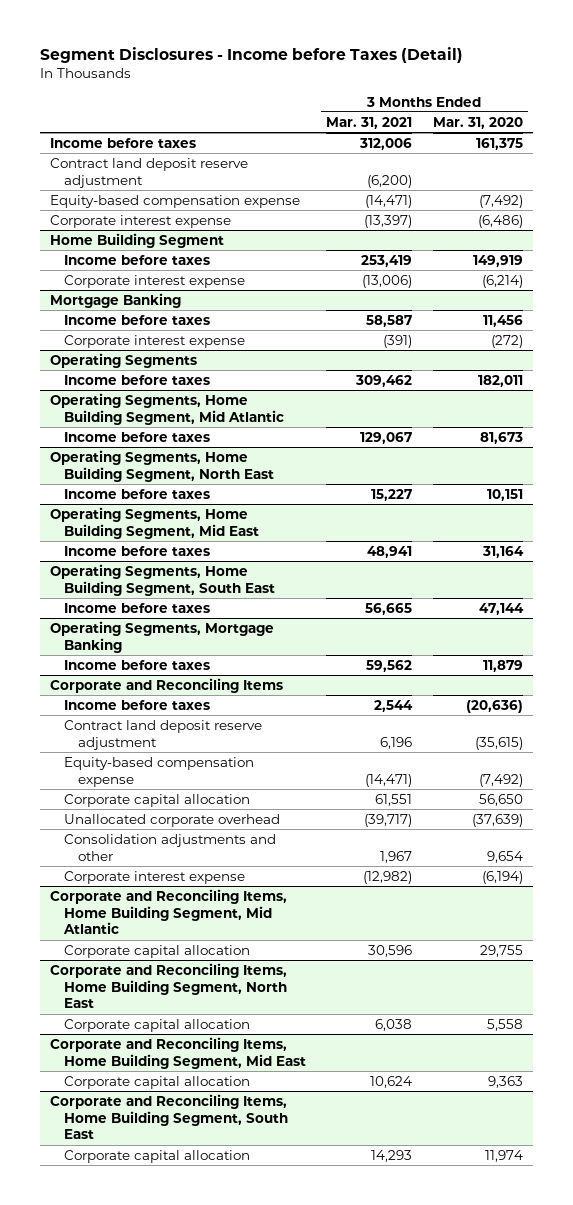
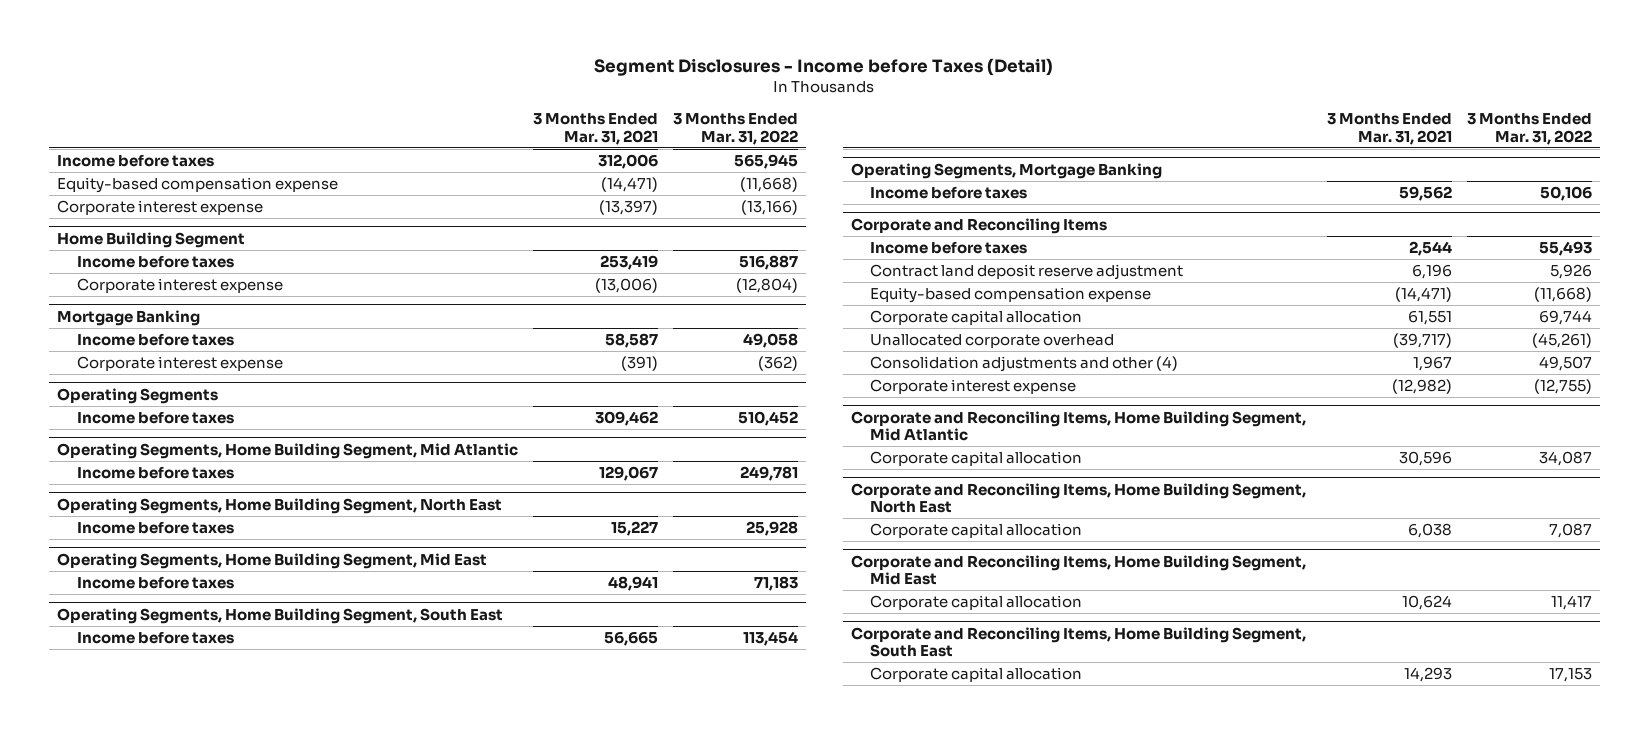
- | 3 Months Ended Mar. 31, 2021 | 3 Months Ended Mar. 31, 2020
+ | 3 Months Ended Mar. 31, 2021 | 3 Months Ended Mar. 31, 2022
- Contract land deposit reserve adjustment | (6,200) |
@ Corporate and Reconciling Items
- Consolidation adjustments and other | 1,967 | 9,654
+ Consolidation adjustments and other (4) | 1,967 | 49,507

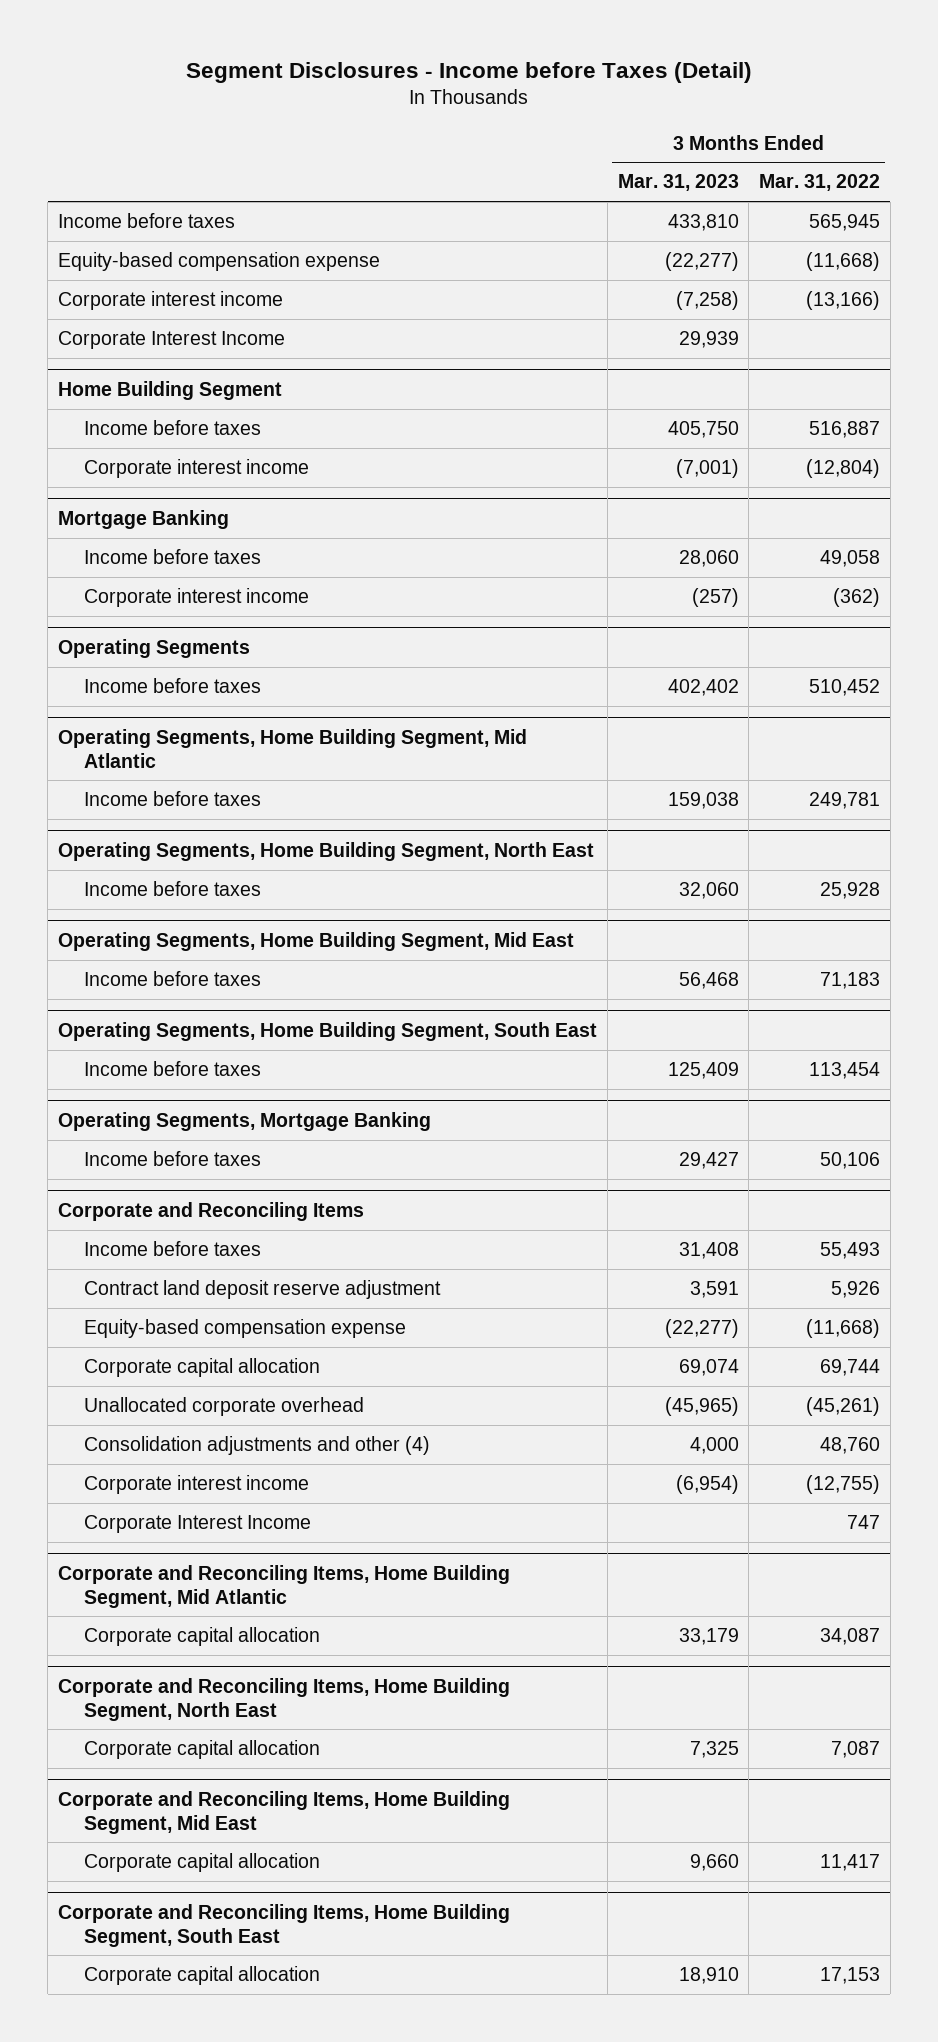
- | 3 Months Ended Mar. 31, 2021 | 3 Months Ended Mar. 31, 2022
+ | 3 Months Ended Mar. 31, 2023 | 3 Months Ended Mar. 31, 2022
- Corporate interest expense | (13,397) | (13,166)
+ Corporate interest income | (7,258) | (13,166)
+ Corporate Interest Income | 29,939 |
@ Home Building Segment
- Corporate interest expense | (13,006) | (12,804)
+ Corporate interest income | (7,001) | (12,804)
@ Mortgage Banking
- Corporate interest expense | (391) | (362)
+ Corporate interest income | (257) | (362)
@ Corporate and Reconciling Items
- Consolidation adjustments and other (4) | 1,967 | 49,507
- Corporate interest expense | (12,982) | (12,755)
+ Consolidation adjustments and other (4) | 4,000 | 48,760
+ Corporate interest income | (6,954) | (12,755)
+ Corporate Interest Income | | 747

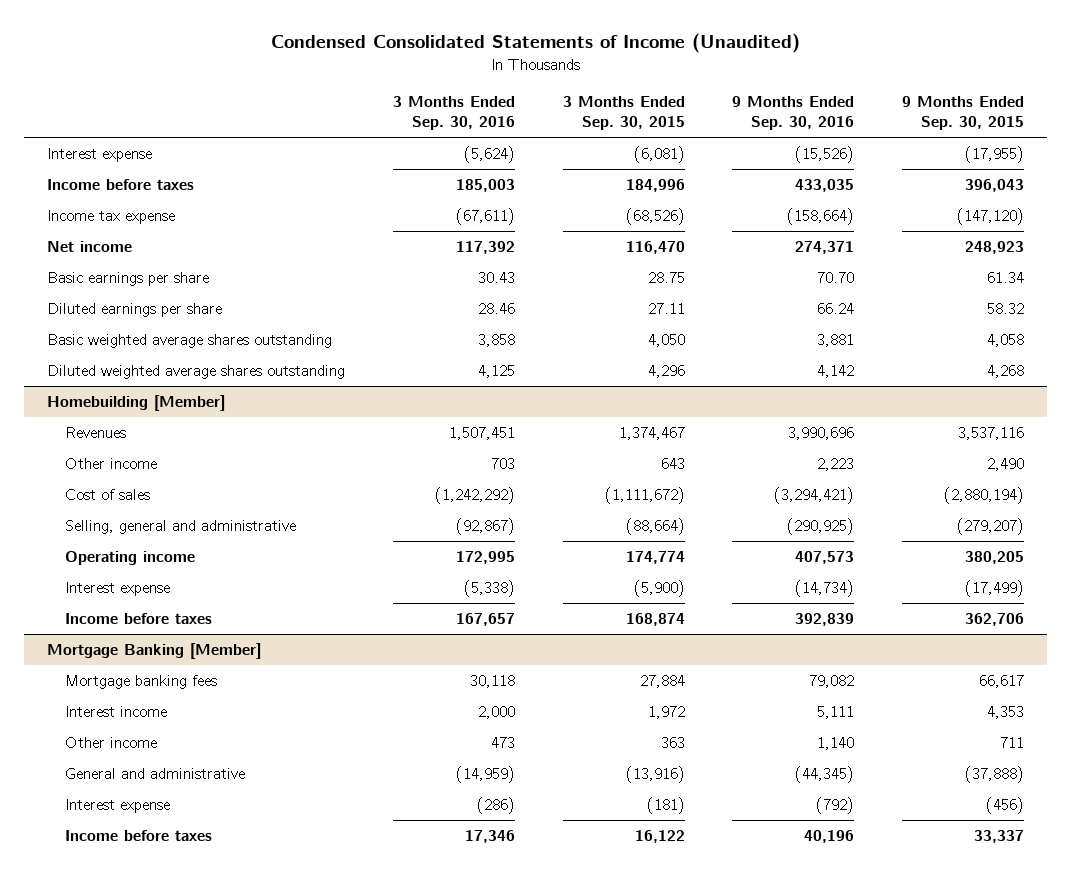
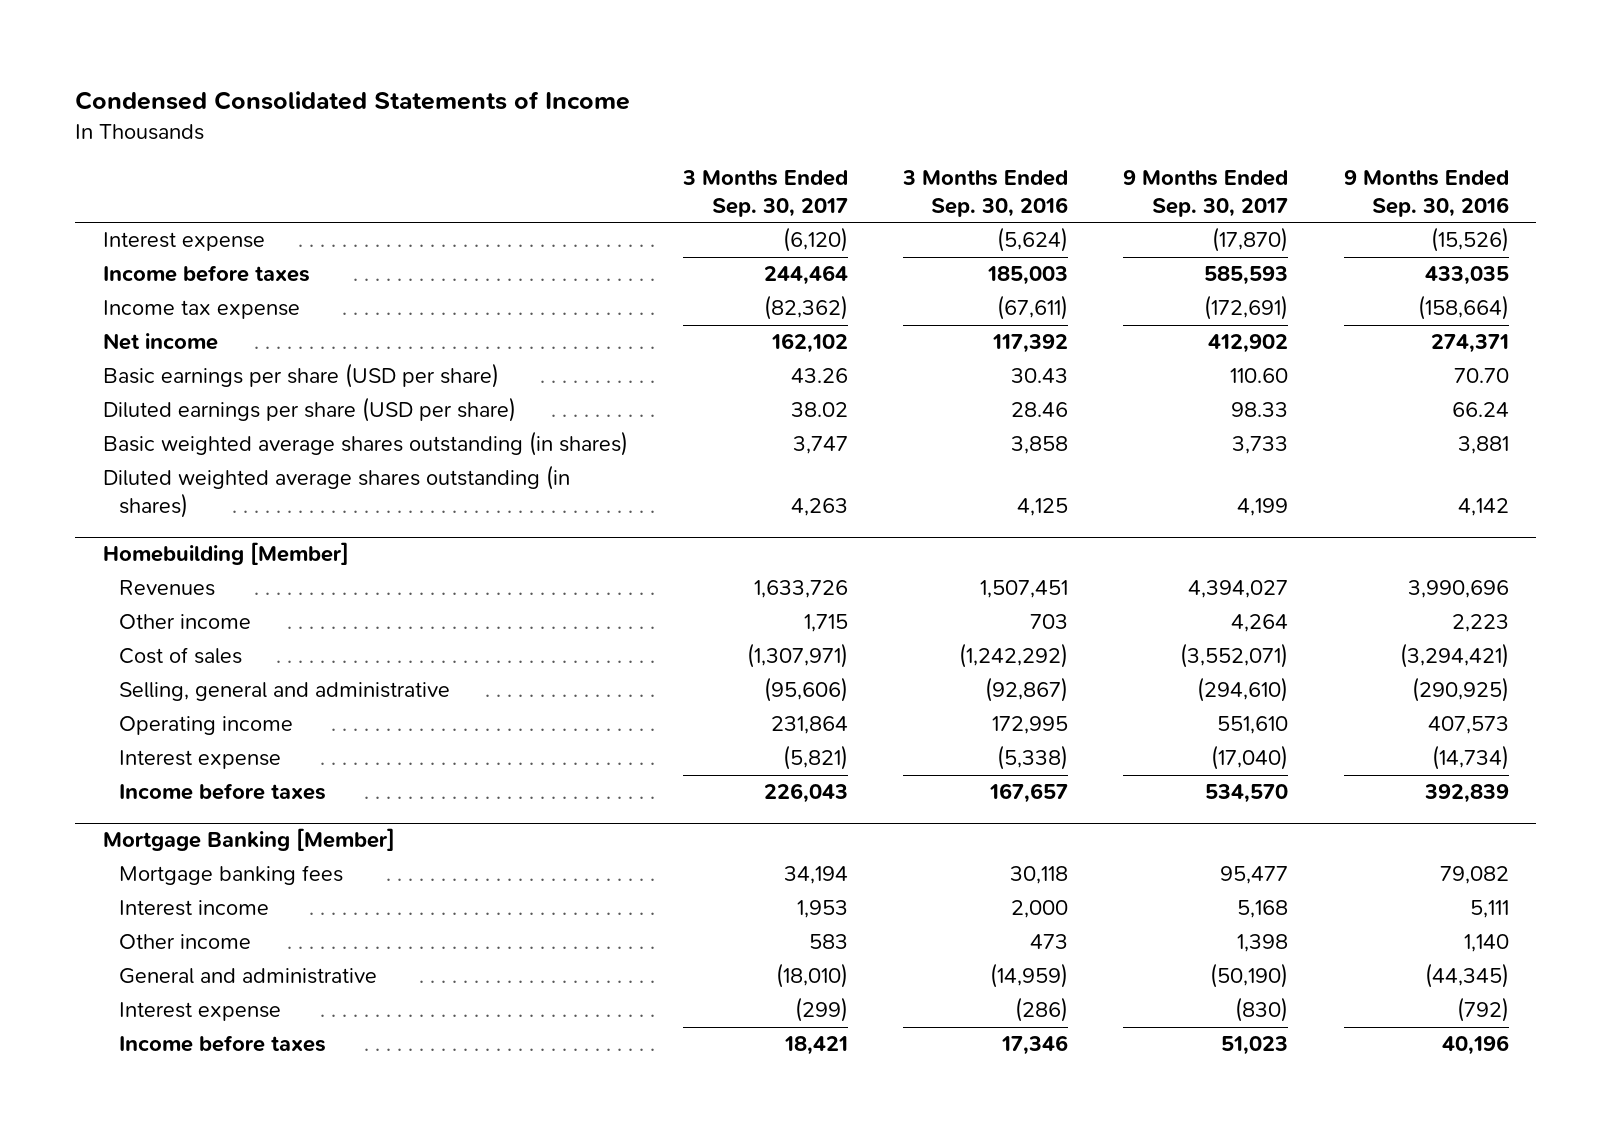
- Condensed Consolidated Statements of Income (Unaudited)
+ Condensed Consolidated Statements of Income
- | 3 Months Ended Sep. 30, 2016 | 3 Months Ended Sep. 30, 2015 | 9 Months Ended Sep. 30, 2016 | 9 Months Ended Sep. 30, 2015
+ | 3 Months Ended Sep. 30, 2017 | 3 Months Ended Sep. 30, 2016 | 9 Months Ended Sep. 30, 2017 | 9 Months Ended Sep. 30, 2016
- Basic earnings per share | 30.43 | 28.75 | 70.70 | 61.34
- Diluted earnings per share | 28.46 | 27.11 | 66.24 | 58.32
- Basic weighted average shares outstanding | 3,858 | 4,050 | 3,881 | 4,058
- Diluted weighted average shares outstanding | 4,125 | 4,296 | 4,142 | 4,268
+ Basic earnings per share (USD per share) | 43.26 | 30.43 | 110.60 | 70.70
+ Diluted earnings per share (USD per share) | 38.02 | 28.46 | 98.33 | 66.24
+ Basic weighted average shares outstanding (in shares) | 3,747 | 3,858 | 3,733 | 3,881
+ Diluted weighted average shares outstanding (in shares) | 4,263 | 4,125 | 4,199 | 4,142

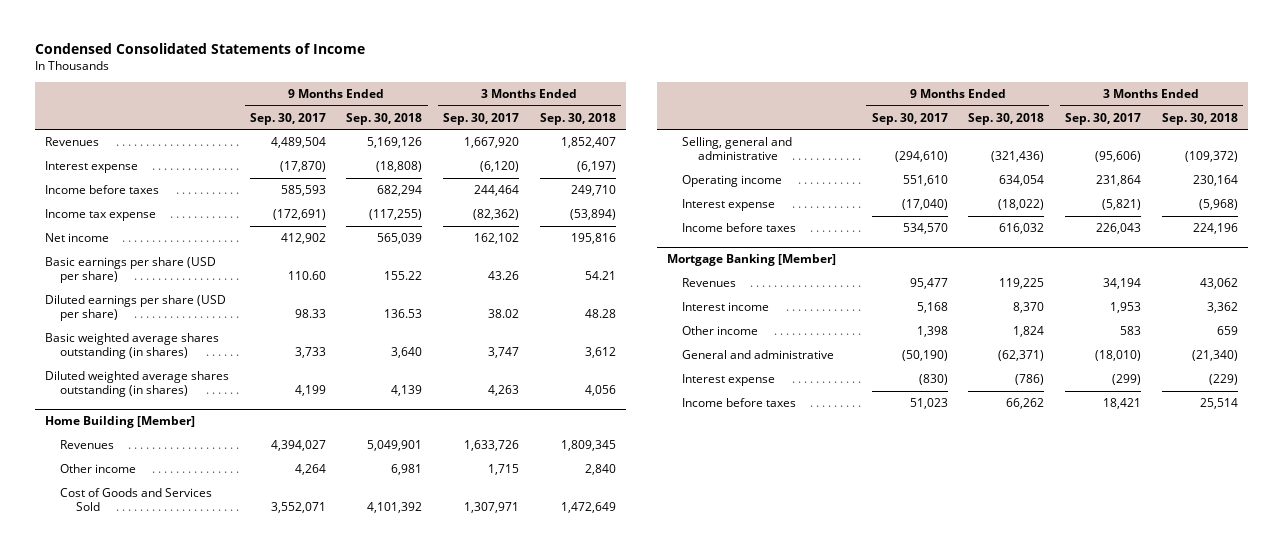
- | 3 Months Ended Sep. 30, 2017 | 3 Months Ended Sep. 30, 2016 | 9 Months Ended Sep. 30, 2017 | 9 Months Ended Sep. 30, 2016
+ | 9 Months Ended Sep. 30, 2017 | 9 Months Ended Sep. 30, 2018 | 3 Months Ended Sep. 30, 2017 | 3 Months Ended Sep. 30, 2018
+ Revenues | 4,489,504 | 5,169,126 | 1,667,920 | 1,852,407
- Homebuilding [Member]
+ Home Building [Member]
- Cost of sales | (1,307,971) | (1,242,292) | (3,552,071) | (3,294,421)
+ Cost of Goods and Services Sold | 3,552,071 | 4,101,392 | 1,307,971 | 1,472,649
@ Mortgage Banking [Member]
- Mortgage banking fees | 34,194 | 30,118 | 95,477 | 79,082
+ Revenues | 95,477 | 119,225 | 34,194 | 43,062

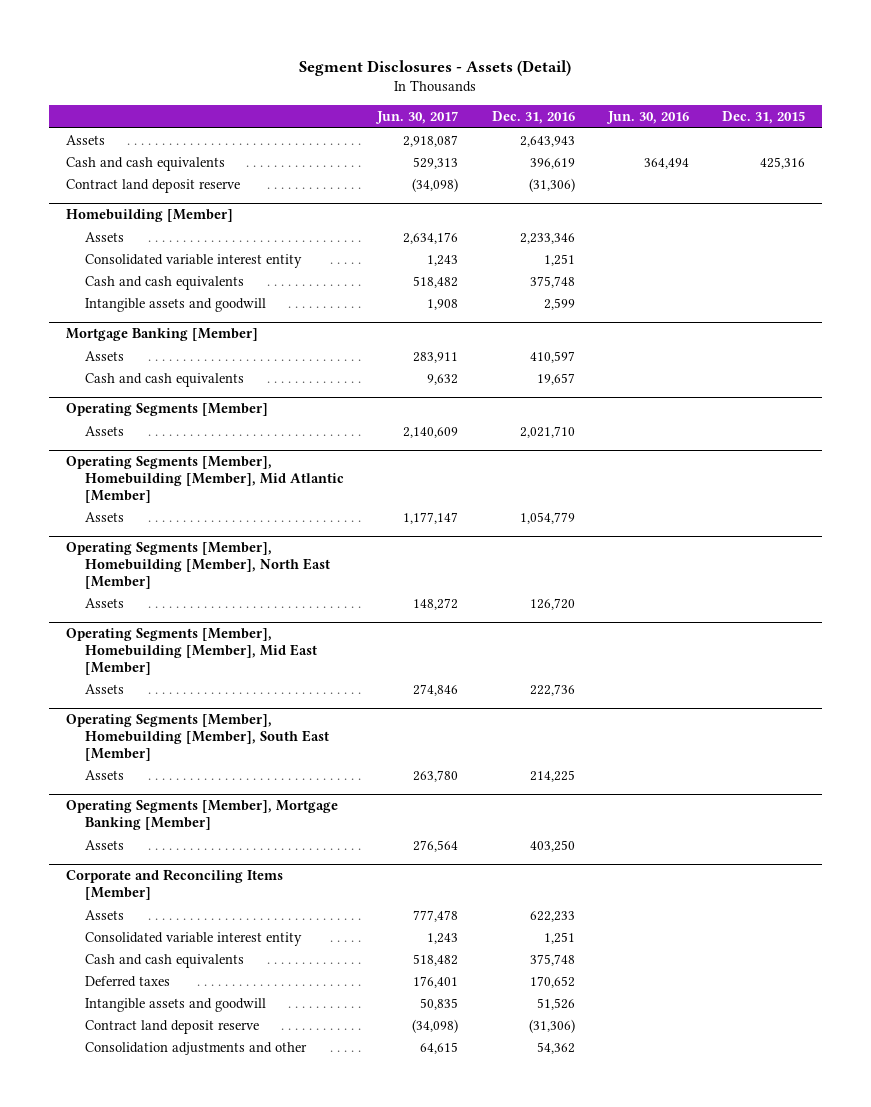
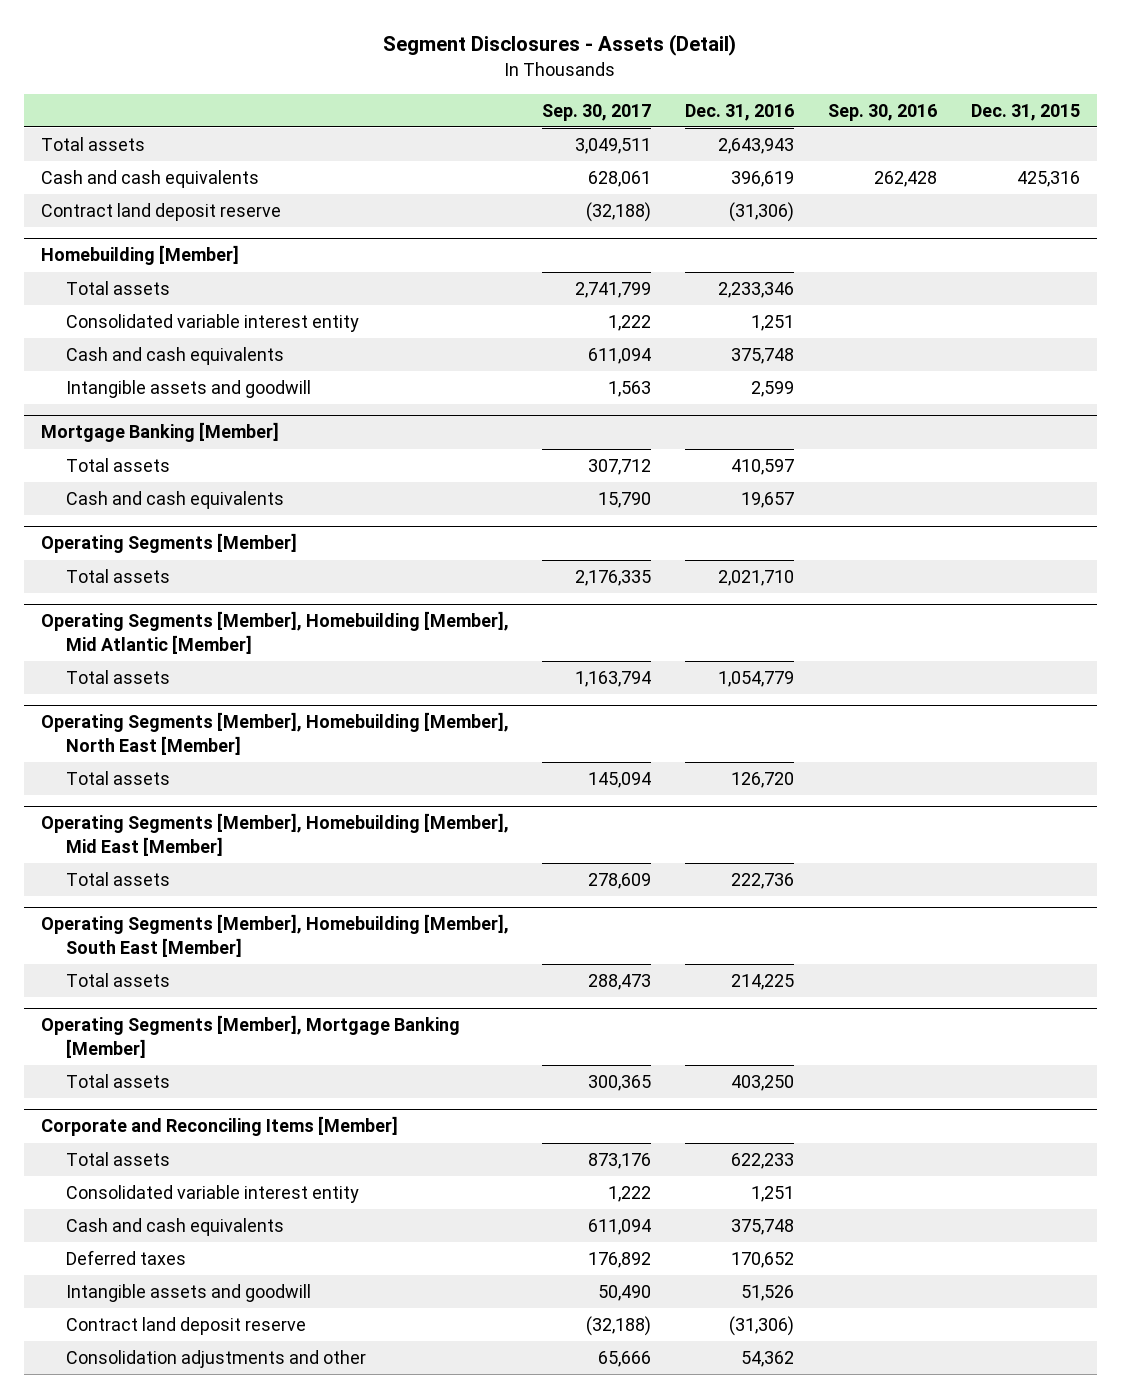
- | Jun. 30, 2017 | Dec. 31, 2016 | Jun. 30, 2016 | Dec. 31, 2015
+ | Sep. 30, 2017 | Dec. 31, 2016 | Sep. 30, 2016 | Dec. 31, 2015
- Assets | 2,918,087 | 2,643,943 | |
+ Total assets | 3,049,511 | 2,643,943 | |
@ Homebuilding [Member]
- Assets | 2,634,176 | 2,233,346 | |
+ Total assets | 2,741,799 | 2,233,346 | |
@ Mortgage Banking [Member]
- Assets | 283,911 | 410,597 | |
+ Total assets | 307,712 | 410,597 | |
@ Operating Segments [Member]
- Assets | 2,140,609 | 2,021,710 | |
+ Total assets | 2,176,335 | 2,021,710 | |
@ Operating Segments [Member], Homebuilding [Member], Mid Atlantic [Member]
- Assets | 1,177,147 | 1,054,779 | |
+ Total assets | 1,163,794 | 1,054,779 | |
@ Operating Segments [Member], Homebuilding [Member], North East [Member]
- Assets | 148,272 | 126,720 | |
+ Total assets | 145,094 | 126,720 | |
@ Operating Segments [Member], Homebuilding [Member], Mid East [Member]
- Assets | 274,846 | 222,736 | |
+ Total assets | 278,609 | 222,736 | |
@ Operating Segments [Member], Homebuilding [Member], South East [Member]
- Assets | 263,780 | 214,225 | |
+ Total assets | 288,473 | 214,225 | |
@ Operating Segments [Member], Mortgage Banking [Member]
- Assets | 276,564 | 403,250 | |
+ Total assets | 300,365 | 403,250 | |
@ Corporate and Reconciling Items [Member]
- Assets | 777,478 | 622,233 | |
+ Total assets | 873,176 | 622,233 | |

